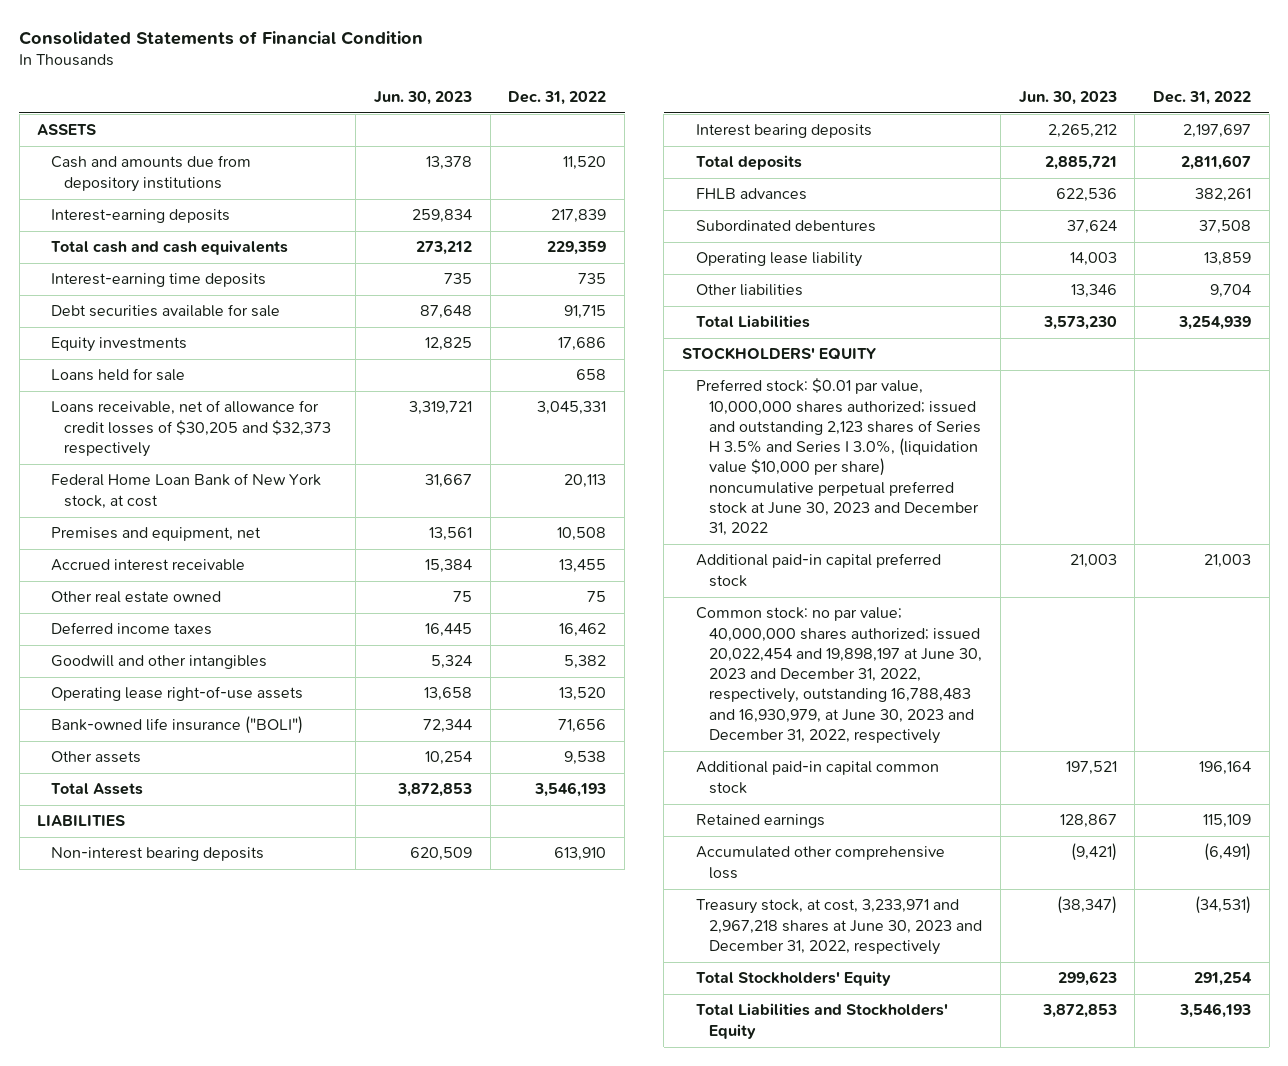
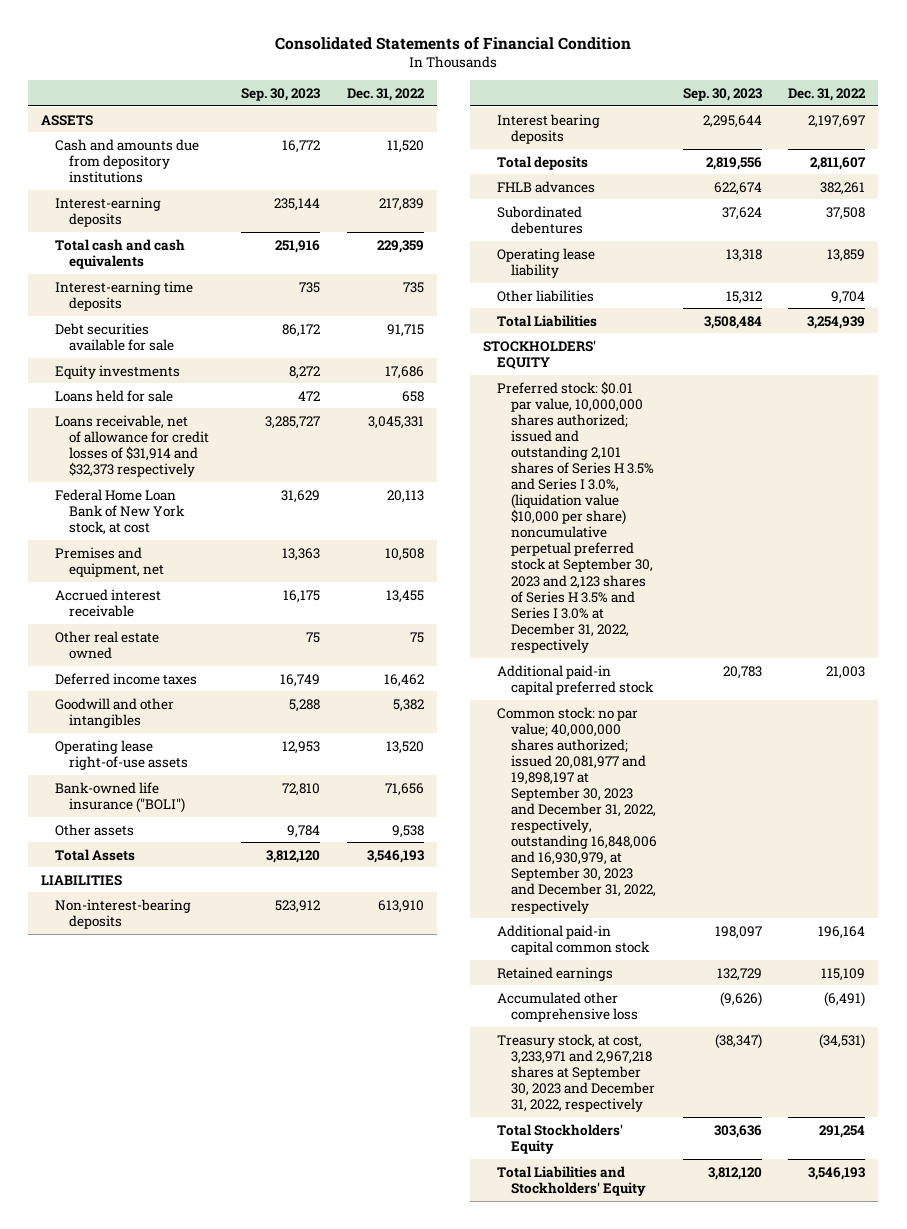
- | Jun. 30, 2023 | Dec. 31, 2022
+ | Sep. 30, 2023 | Dec. 31, 2022
- Loans receivable, net of allowance for credit losses of $30,205 and $32,373 respectively | 3,319,721 | 3,045,331
+ Loans receivable, net of allowance for credit losses of $31,914 and $32,373 respectively | 3,285,727 | 3,045,331
- Non-interest bearing deposits | 620,509 | 613,910
+ Non-interest-bearing deposits | 523,912 | 613,910
- Preferred stock: $0.01 par value, 10,000,000 shares authorized; issued and outstanding 2,123 shares of Series H 3.5% and Series I 3.0%, (liquidation value $10,000 per share) noncumulative perpetual preferred stock at June 30, 2023 and December 31, 2022
+ Preferred stock: $0.01 par value, 10,000,000 shares authorized; issued and outstanding 2,101 shares of Series H 3.5% and Series I 3.0%, (liquidation value $10,000 per share) noncumulative perpetual preferred stock at September 30, 2023 and 2,123 shares of Series H 3.5% and Series I 3.0% at December 31, 2022, respectively
- Common stock: no par value; 40,000,000 shares authorized; issued 20,022,454 and 19,898,197 at June 30, 2023 and December 31, 2022, respectively, outstanding 16,788,483 and 16,930,979, at June 30, 2023 and December 31, 2022, respectively
+ Common stock: no par value; 40,000,000 shares authorized; issued 20,081,977 and 19,898,197 at September 30, 2023 and December 31, 2022, respectively, outstanding 16,848,006 and 16,930,979, at September 30, 2023 and December 31, 2022, respectively
- Treasury stock, at cost, 3,233,971 and 2,967,218 shares at June 30, 2023 and December 31, 2022, respectively | (38,347) | (34,531)
+ Treasury stock, at cost, 3,233,971 and 2,967,218 shares at September 30, 2023 and December 31, 2022, respectively | (38,347) | (34,531)

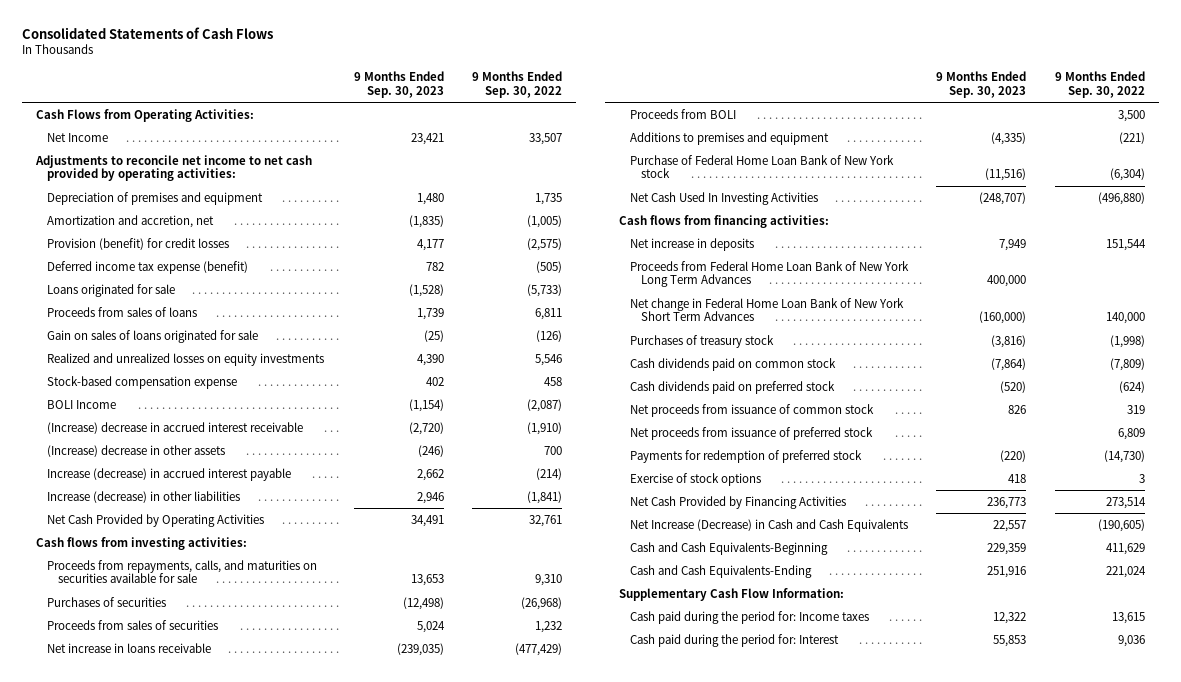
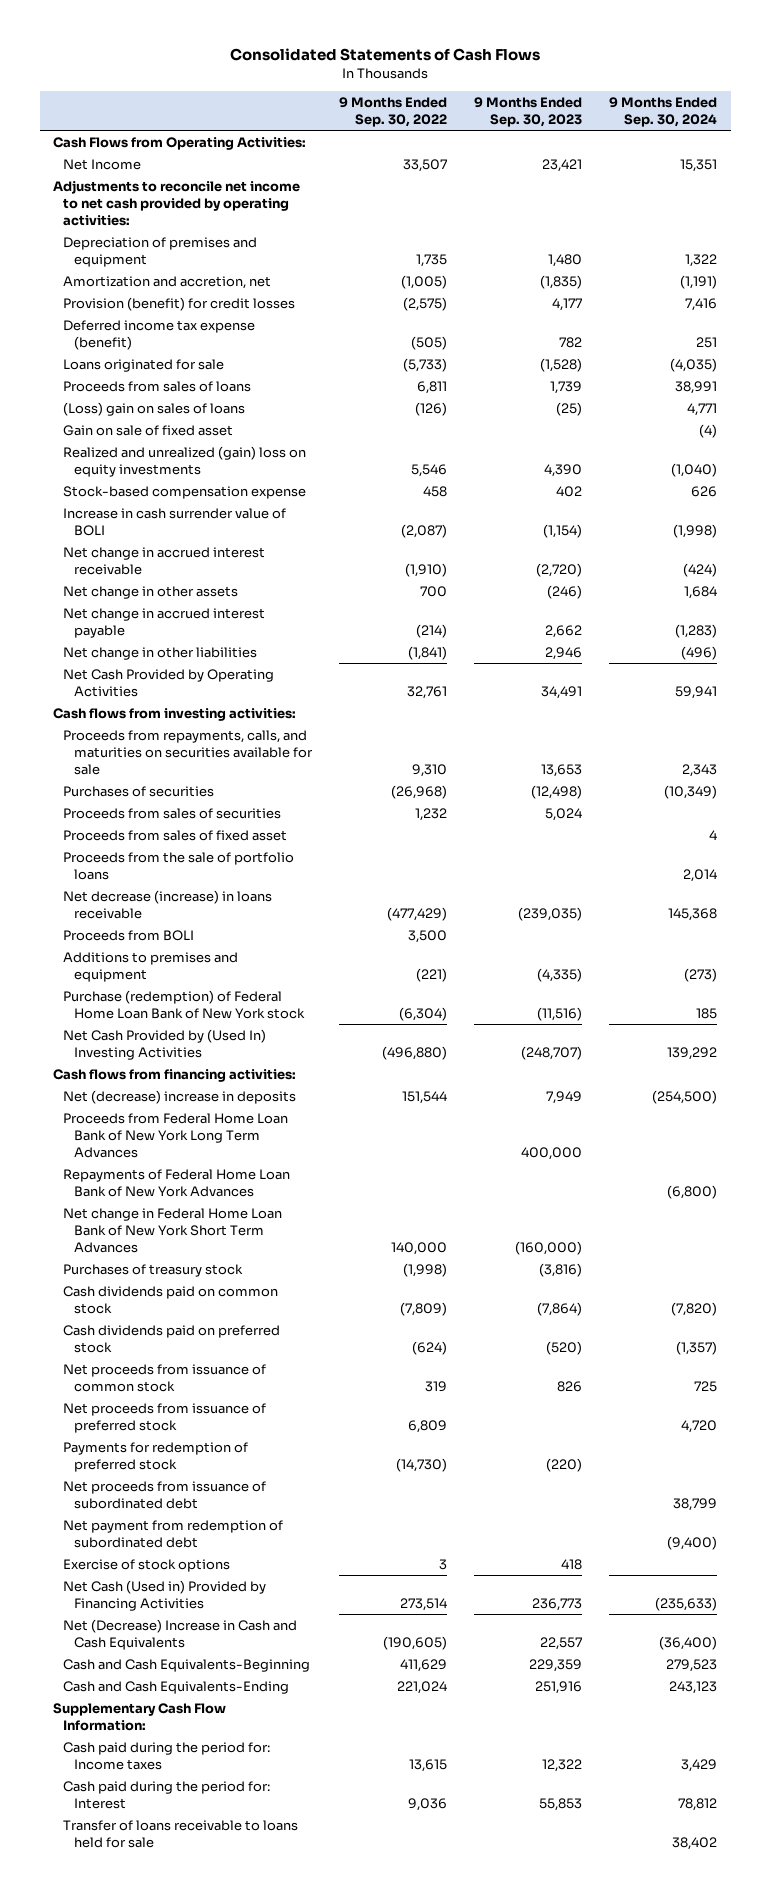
- | 9 Months Ended Sep. 30, 2023 | 9 Months Ended Sep. 30, 2022
+ | 9 Months Ended Sep. 30, 2022 | 9 Months Ended Sep. 30, 2023 | 9 Months Ended Sep. 30, 2024
- Gain on sales of loans originated for sale | (25) | (126)
- Realized and unrealized losses on equity investments | 4,390 | 5,546
+ (Loss) gain on sales of loans | (126) | (25) | 4,771
+ Gain on sale of fixed asset | | | (4)
+ Realized and unrealized (gain) loss on equity investments | 5,546 | 4,390 | (1,040)
- BOLI Income | (1,154) | (2,087)
- (Increase) decrease in accrued interest receivable | (2,720) | (1,910)
- (Increase) decrease in other assets | (246) | 700
- Increase (decrease) in accrued interest payable | 2,662 | (214)
- Increase (decrease) in other liabilities | 2,946 | (1,841)
+ Increase in cash surrender value of BOLI | (2,087) | (1,154) | (1,998)
+ Net change in accrued interest receivable | (1,910) | (2,720) | (424)
+ Net change in other assets | 700 | (246) | 1,684
+ Net change in accrued interest payable | (214) | 2,662 | (1,283)
+ Net change in other liabilities | (1,841) | 2,946 | (496)
- Net increase in loans receivable | (239,035) | (477,429)
+ Proceeds from sales of fixed asset | | | 4
+ Proceeds from the sale of portfolio loans | | | 2,014
+ Net decrease (increase) in loans receivable | (477,429) | (239,035) | 145,368
- Purchase of Federal Home Loan Bank of New York stock | (11,516) | (6,304)
- Net Cash Used In Investing Activities | (248,707) | (496,880)
+ Purchase (redemption) of Federal Home Loan Bank of New York stock | (6,304) | (11,516) | 185
+ Net Cash Provided by (Used In) Investing Activities | (496,880) | (248,707) | 139,292
- Net increase in deposits | 7,949 | 151,544
+ Net (decrease) increase in deposits | 151,544 | 7,949 | (254,500)
+ Repayments of Federal Home Loan Bank of New York Advances | | | (6,800)
+ Net proceeds from issuance of subordinated debt | | | 38,799
+ Net payment from redemption of subordinated debt | | | (9,400)
- Net Cash Provided by Financing Activities | 236,773 | 273,514
- Net Increase (Decrease) in Cash and Cash Equivalents | 22,557 | (190,605)
+ Net Cash (Used in) Provided by Financing Activities | 273,514 | 236,773 | (235,633)
+ Net (Decrease) Increase in Cash and Cash Equivalents | (190,605) | 22,557 | (36,400)
+ Transfer of loans receivable to loans held for sale | | | 38,402

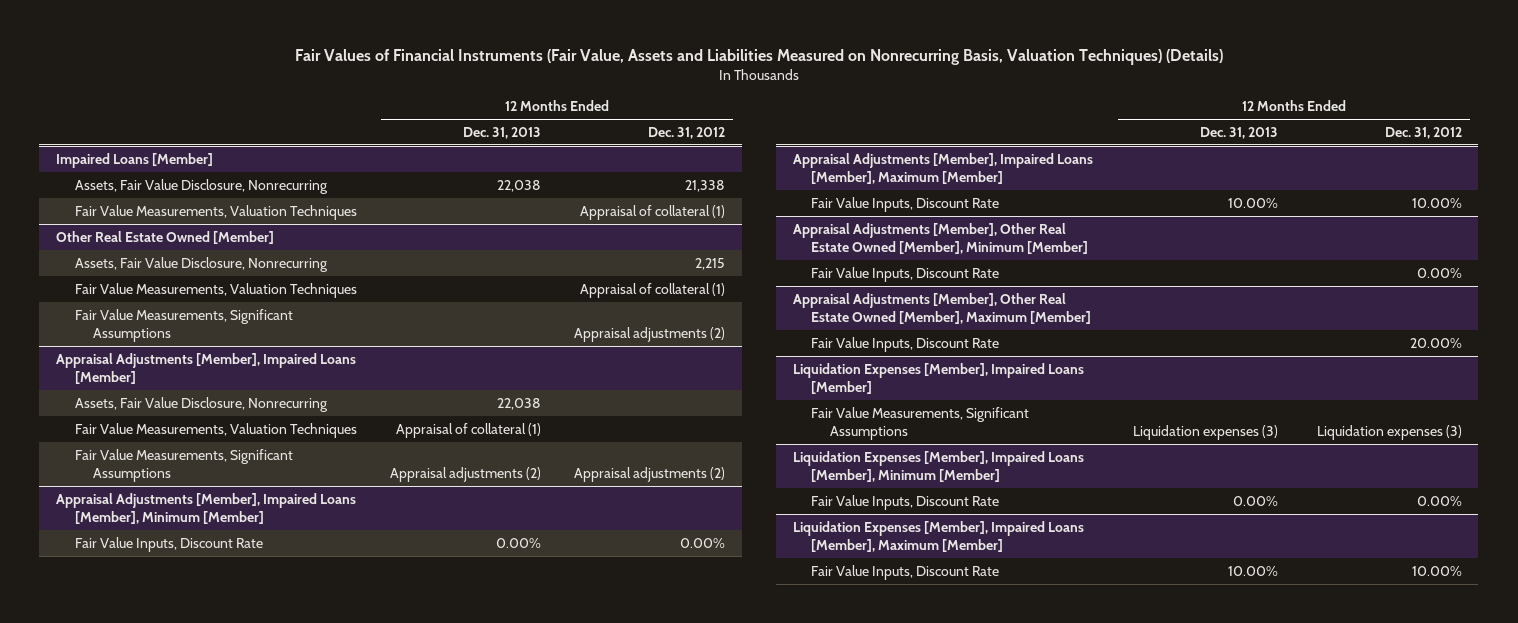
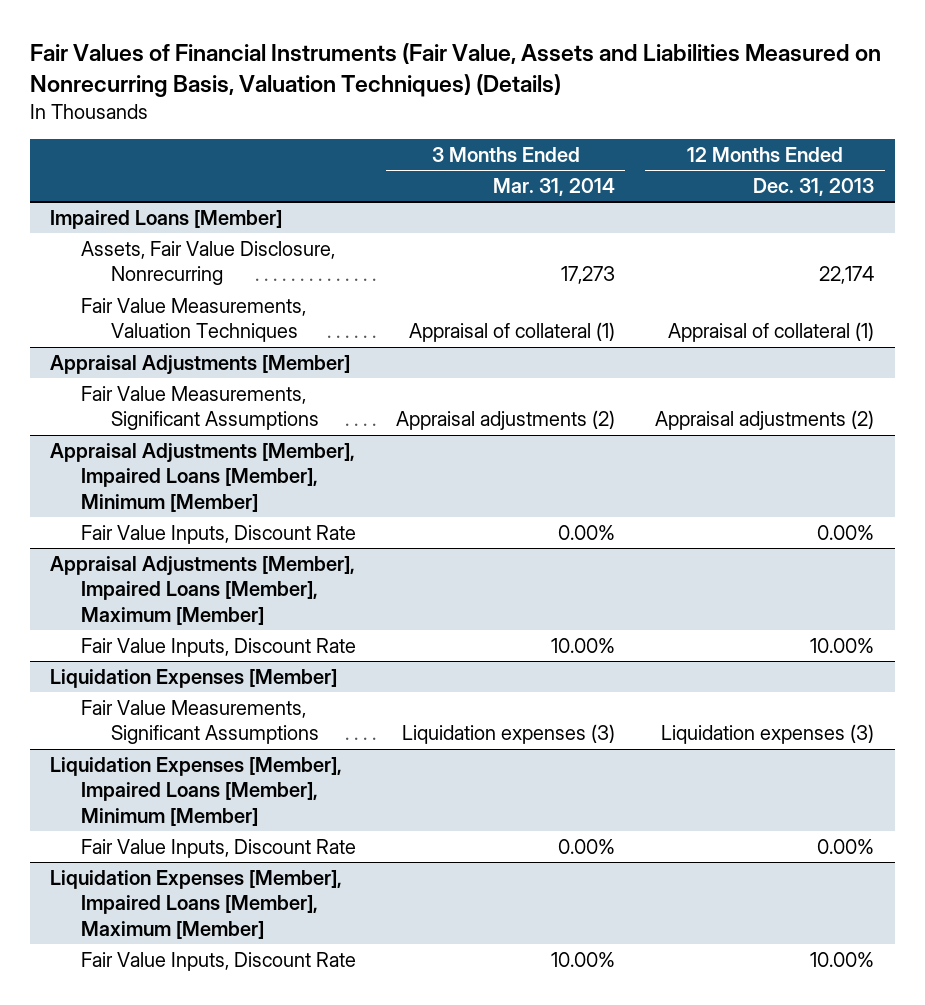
- | 12 Months Ended Dec. 31, 2013 | 12 Months Ended Dec. 31, 2012
+ | 3 Months Ended Mar. 31, 2014 | 12 Months Ended Dec. 31, 2013
@ Impaired Loans [Member]
- Assets, Fair Value Disclosure, Nonrecurring | 22,038 | 21,338
- Fair Value Measurements, Valuation Techniques | | Appraisal of collateral (1)
- Other Real Estate Owned [Member]
- Assets, Fair Value Disclosure, Nonrecurring | | 2,215
- Fair Value Measurements, Valuation Techniques | | Appraisal of collateral (1)
- Fair Value Measurements, Significant Assumptions | | Appraisal adjustments (2)
- Appraisal Adjustments [Member], Impaired Loans [Member]
- Assets, Fair Value Disclosure, Nonrecurring | 22,038 |
@ Impaired Loans [Member]
+ Assets, Fair Value Disclosure, Nonrecurring | 17,273 | 22,174
+ Appraisal Adjustments [Member]
- Appraisal Adjustments [Member], Other Real Estate Owned [Member], Minimum [Member]
- Fair Value Inputs, Discount Rate | | 0.00%
- Appraisal Adjustments [Member], Other Real Estate Owned [Member], Maximum [Member]
- Fair Value Inputs, Discount Rate | | 20.00%
- Liquidation Expenses [Member], Impaired Loans [Member]
+ Liquidation Expenses [Member]

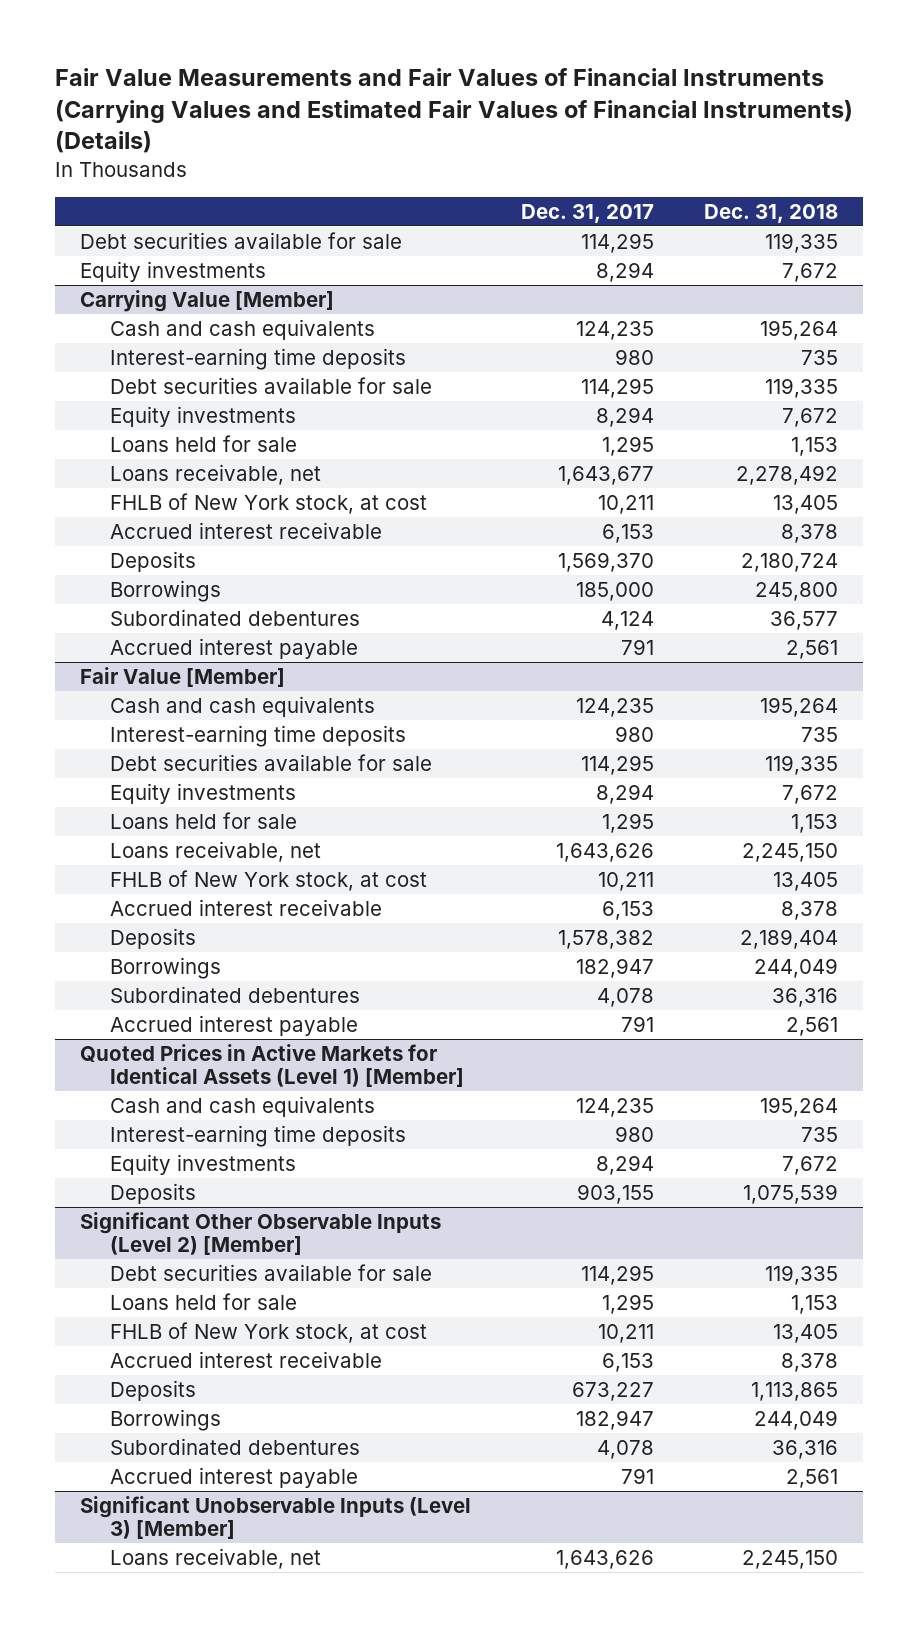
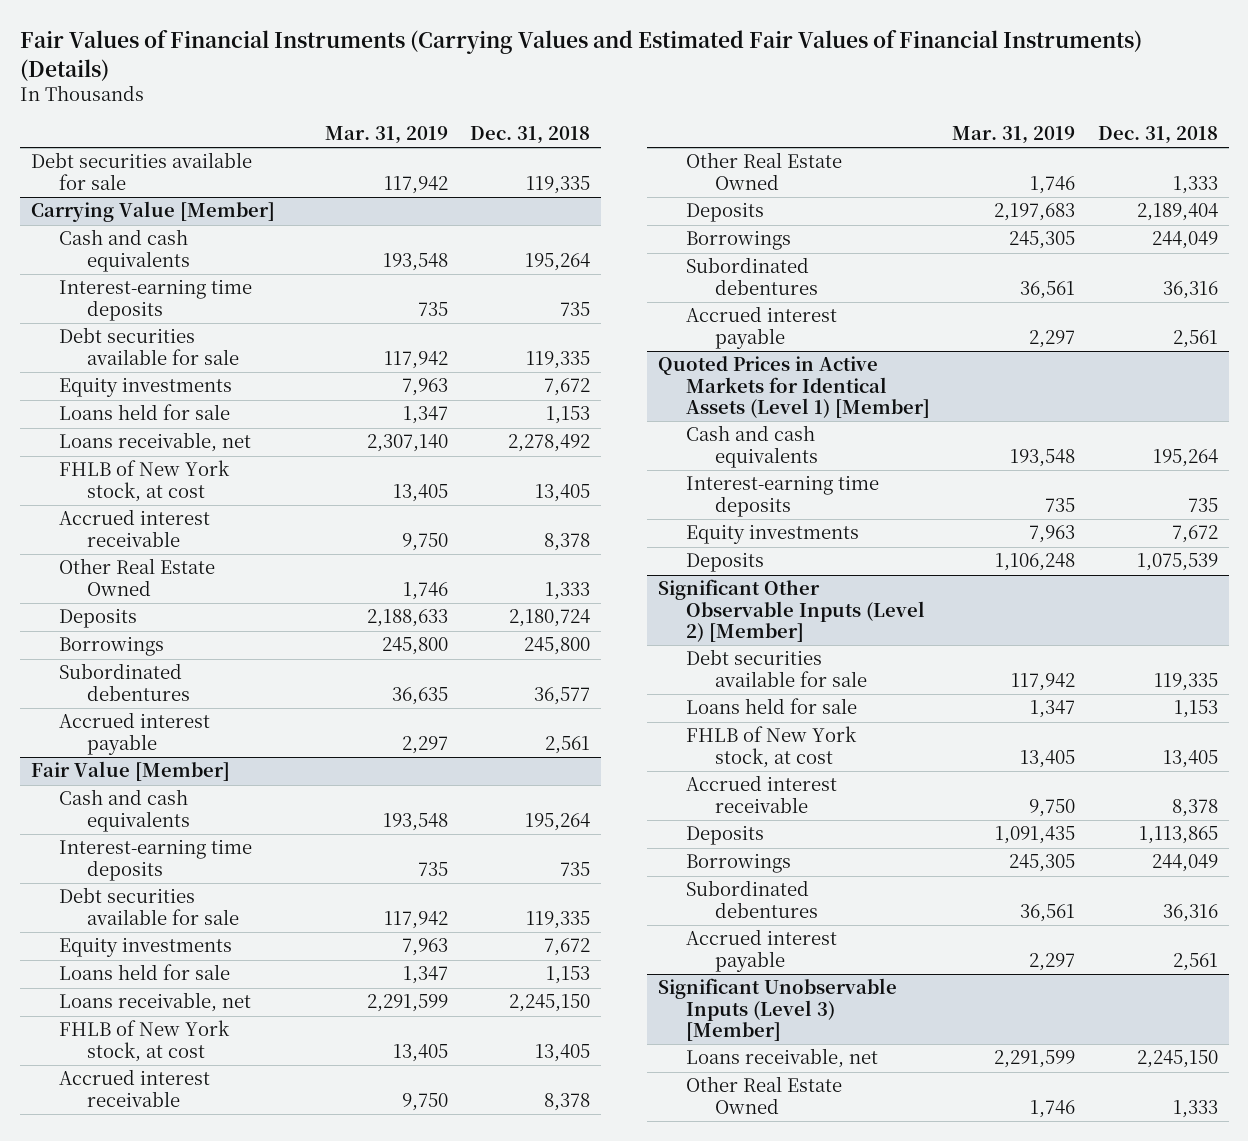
- Fair Value Measurements and Fair Values of Financial Instruments (Carrying Values and Estimated Fair Values of Financial Instruments) (Details)
+ Fair Values of Financial Instruments (Carrying Values and Estimated Fair Values of Financial Instruments) (Details)
- | Dec. 31, 2017 | Dec. 31, 2018
+ | Mar. 31, 2019 | Dec. 31, 2018
- Equity investments | 8,294 | 7,672
@ Carrying Value [Member]
+ Other Real Estate Owned | 1,746 | 1,333
@ Fair Value [Member]
+ Other Real Estate Owned | 1,746 | 1,333
@ Significant Unobservable Inputs (Level 3) [Member]
+ Other Real Estate Owned | 1,746 | 1,333

